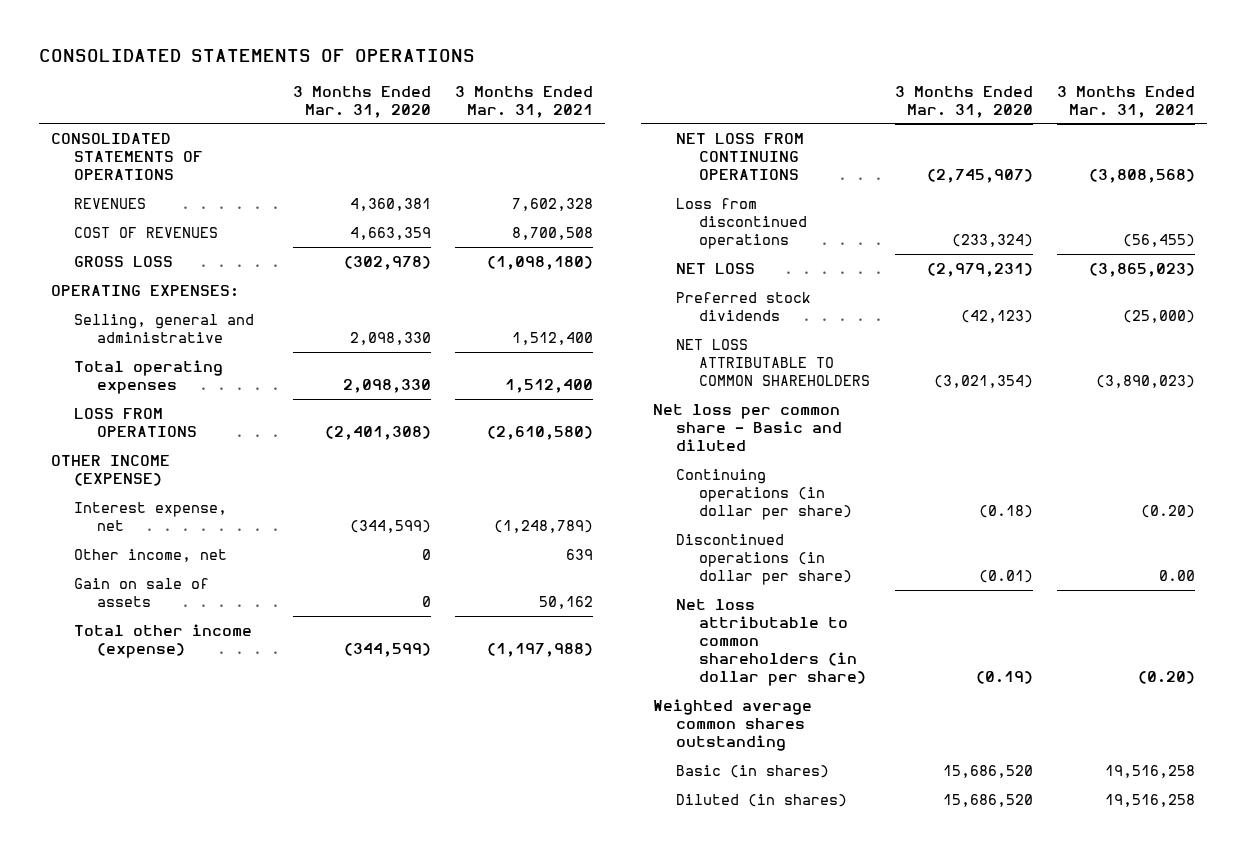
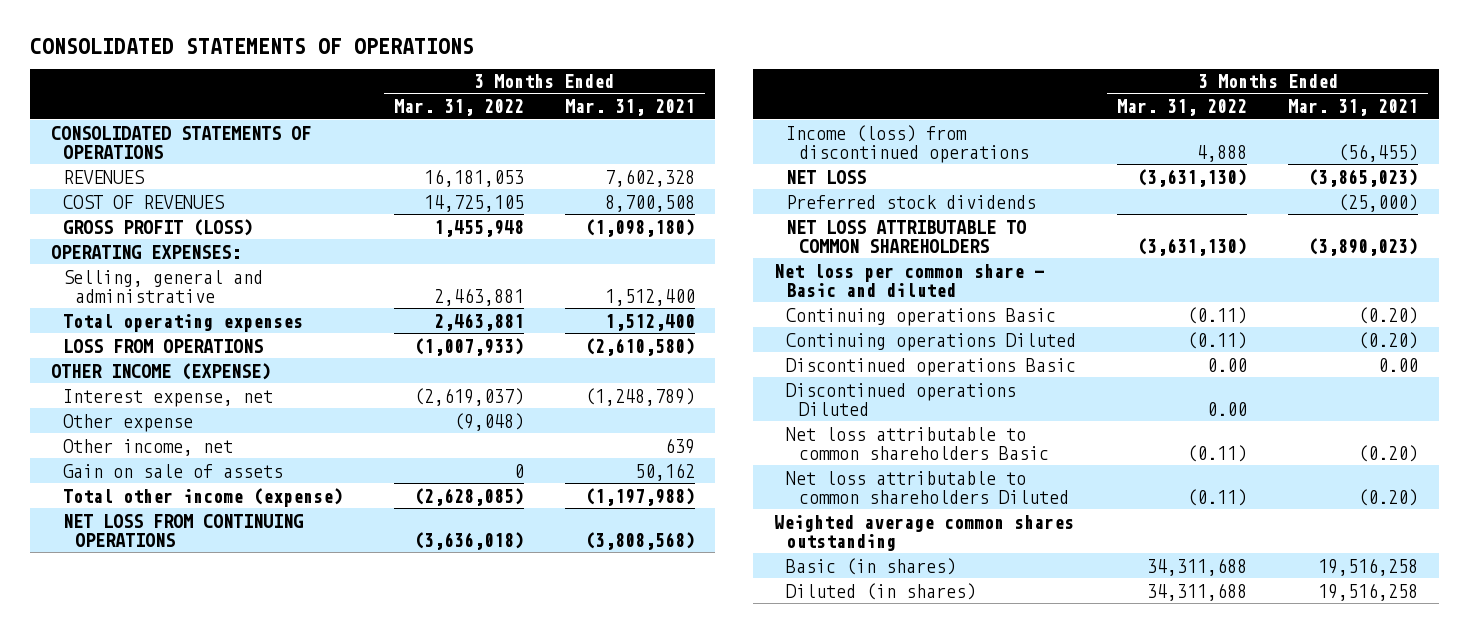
- | 3 Months Ended Mar. 31, 2020 | 3 Months Ended Mar. 31, 2021
+ | 3 Months Ended Mar. 31, 2022 | 3 Months Ended Mar. 31, 2021
- GROSS LOSS | (302,978) | (1,098,180)
+ GROSS PROFIT (LOSS) | 1,455,948 | (1,098,180)
+ Other expense | (9,048) |
- Loss from discontinued operations | (233,324) | (56,455)
+ Income (loss) from discontinued operations | 4,888 | (56,455)
- Continuing operations (in dollar per share) | (0.18) | (0.20)
- Discontinued operations (in dollar per share) | (0.01) | 0.00
- Net loss attributable to common shareholders (in dollar per share) | (0.19) | (0.20)
+ Continuing operations Basic | (0.11) | (0.20)
+ Continuing operations Diluted | (0.11) | (0.20)
+ Discontinued operations Basic | 0.00 | 0.00
+ Discontinued operations Diluted | 0.00 |
+ Net loss attributable to common shareholders Basic | (0.11) | (0.20)
+ Net loss attributable to common shareholders Diluted | (0.11) | (0.20)

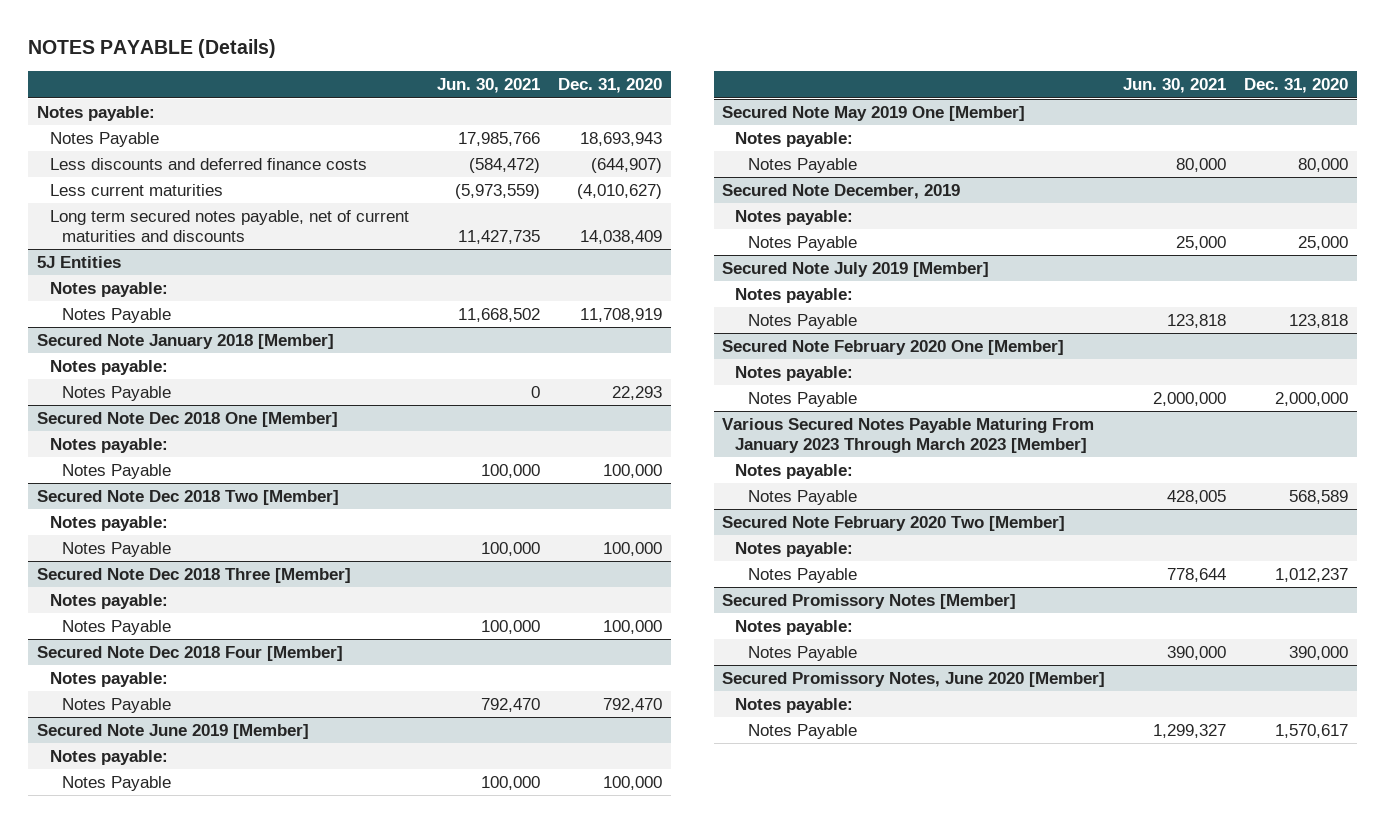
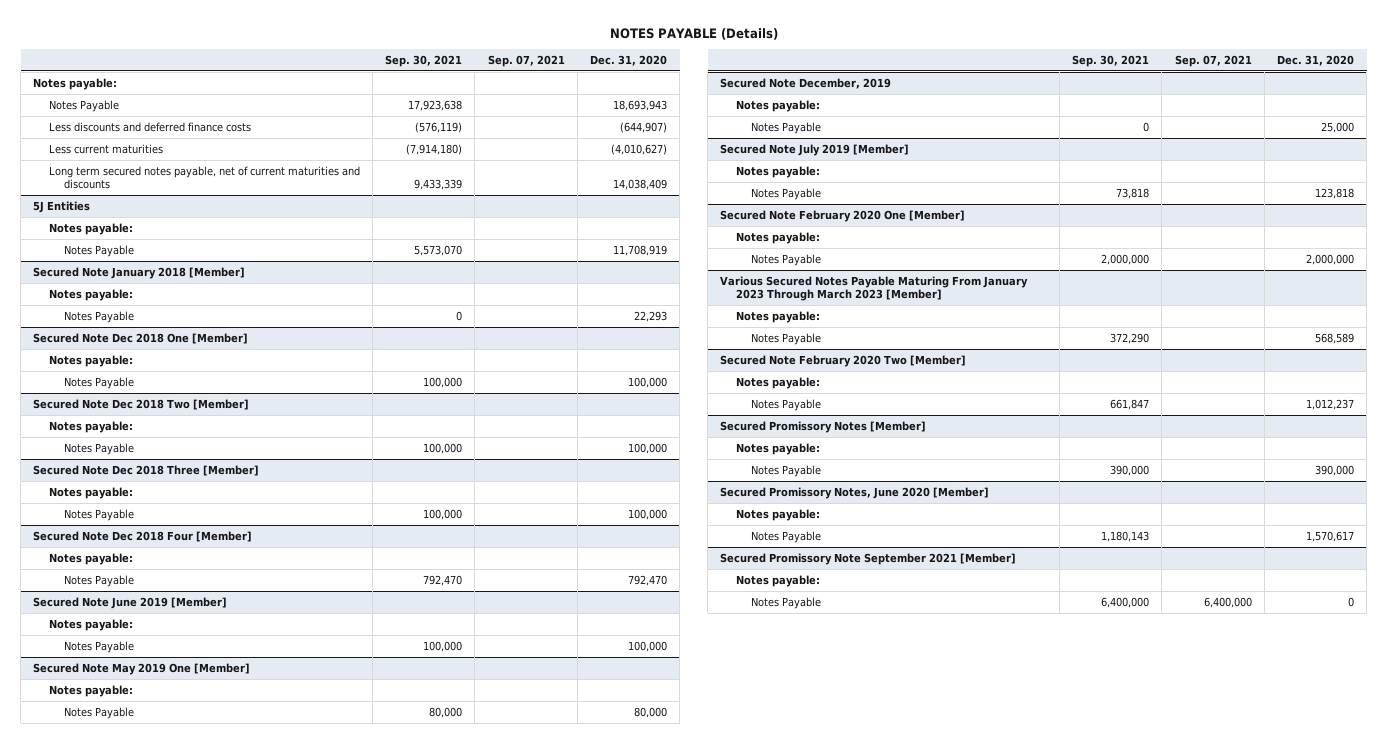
- | Jun. 30, 2021 | Dec. 31, 2020
+ | Sep. 30, 2021 | Sep. 07, 2021 | Dec. 31, 2020
+ Secured Promissory Note September 2021 [Member]
+ Notes payable:
+ Notes Payable | 6,400,000 | 6,400,000 | 0

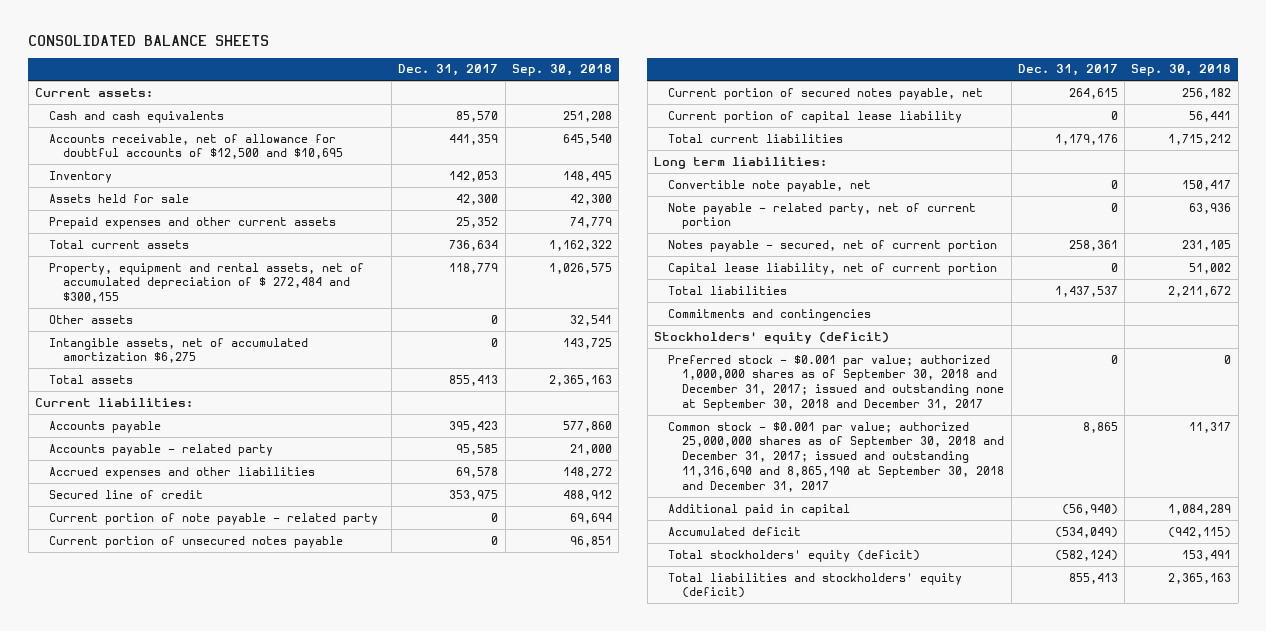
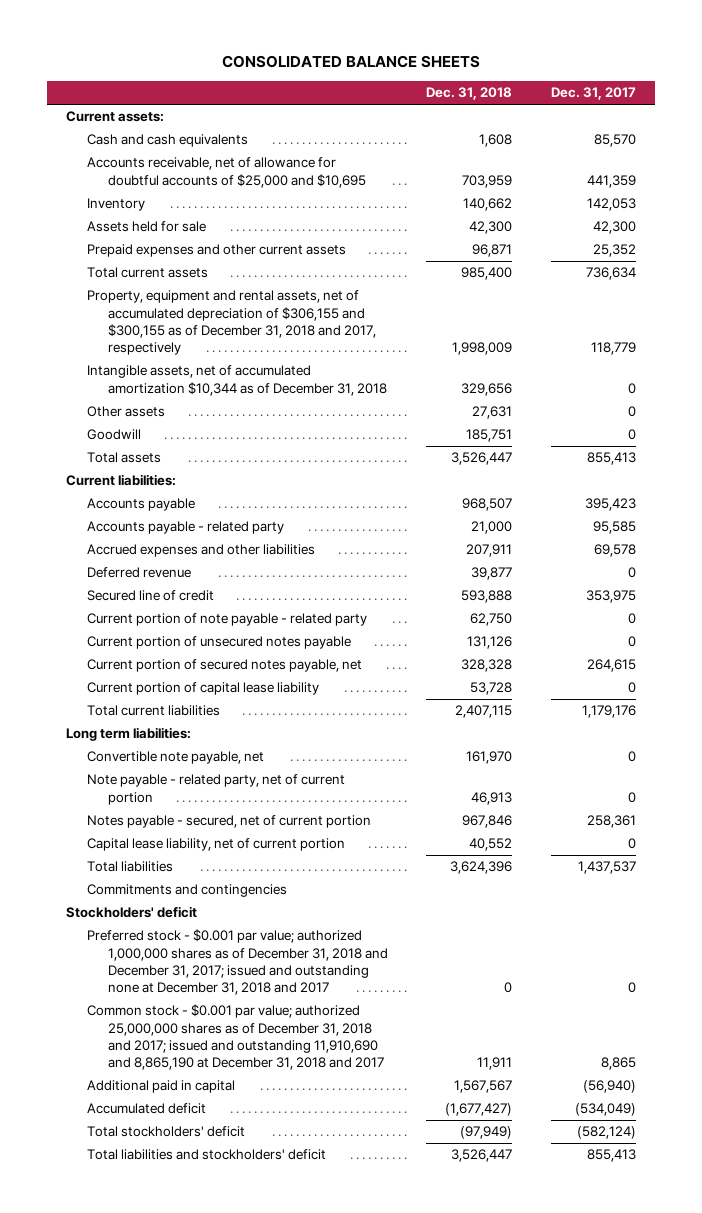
- | Dec. 31, 2017 | Sep. 30, 2018
+ | Dec. 31, 2018 | Dec. 31, 2017
- Accounts receivable, net of allowance for doubtful accounts of $12,500 and $10,695 | 441,359 | 645,540
+ Accounts receivable, net of allowance for doubtful accounts of $25,000 and $10,695 | 703,959 | 441,359
- Property, equipment and rental assets, net of accumulated depreciation of $ 272,484 and $300,155 | 118,779 | 1,026,575
+ Property, equipment and rental assets, net of accumulated depreciation of $306,155 and $300,155 as of December 31, 2018 and 2017, respectively | 1,998,009 | 118,779
+ Intangible assets, net of accumulated amortization $10,344 as of December 31, 2018 | 329,656 | 0
- Intangible assets, net of accumulated amortization $6,275 | 0 | 143,725
+ Goodwill | 185,751 | 0
+ Deferred revenue | 39,877 | 0
- Stockholders' equity (deficit)
- Preferred stock - $0.001 par value; authorized 1,000,000 shares as of September 30, 2018 and December 31, 2017; issued and outstanding none at September 30, 2018 and December 31, 2017 | 0 | 0
- Common stock - $0.001 par value; authorized 25,000,000 shares as of September 30, 2018 and December 31, 2017; issued and outstanding 11,316,690 and 8,865,190 at September 30, 2018 and December 31, 2017 | 8,865 | 11,317
+ Stockholders' deficit
+ Preferred stock - $0.001 par value; authorized 1,000,000 shares as of December 31, 2018 and December 31, 2017; issued and outstanding none at December 31, 2018 and 2017 | 0 | 0
+ Common stock - $0.001 par value; authorized 25,000,000 shares as of December 31, 2018 and 2017; issued and outstanding 11,910,690 and 8,865,190 at December 31, 2018 and 2017 | 11,911 | 8,865
- Total stockholders' equity (deficit) | (582,124) | 153,491
- Total liabilities and stockholders' equity (deficit) | 855,413 | 2,365,163
+ Total stockholders' deficit | (97,949) | (582,124)
+ Total liabilities and stockholders' deficit | 3,526,447 | 855,413

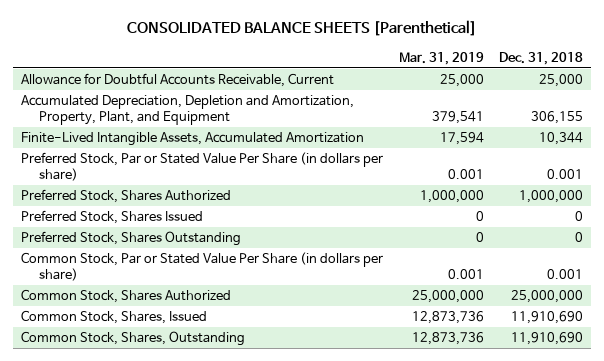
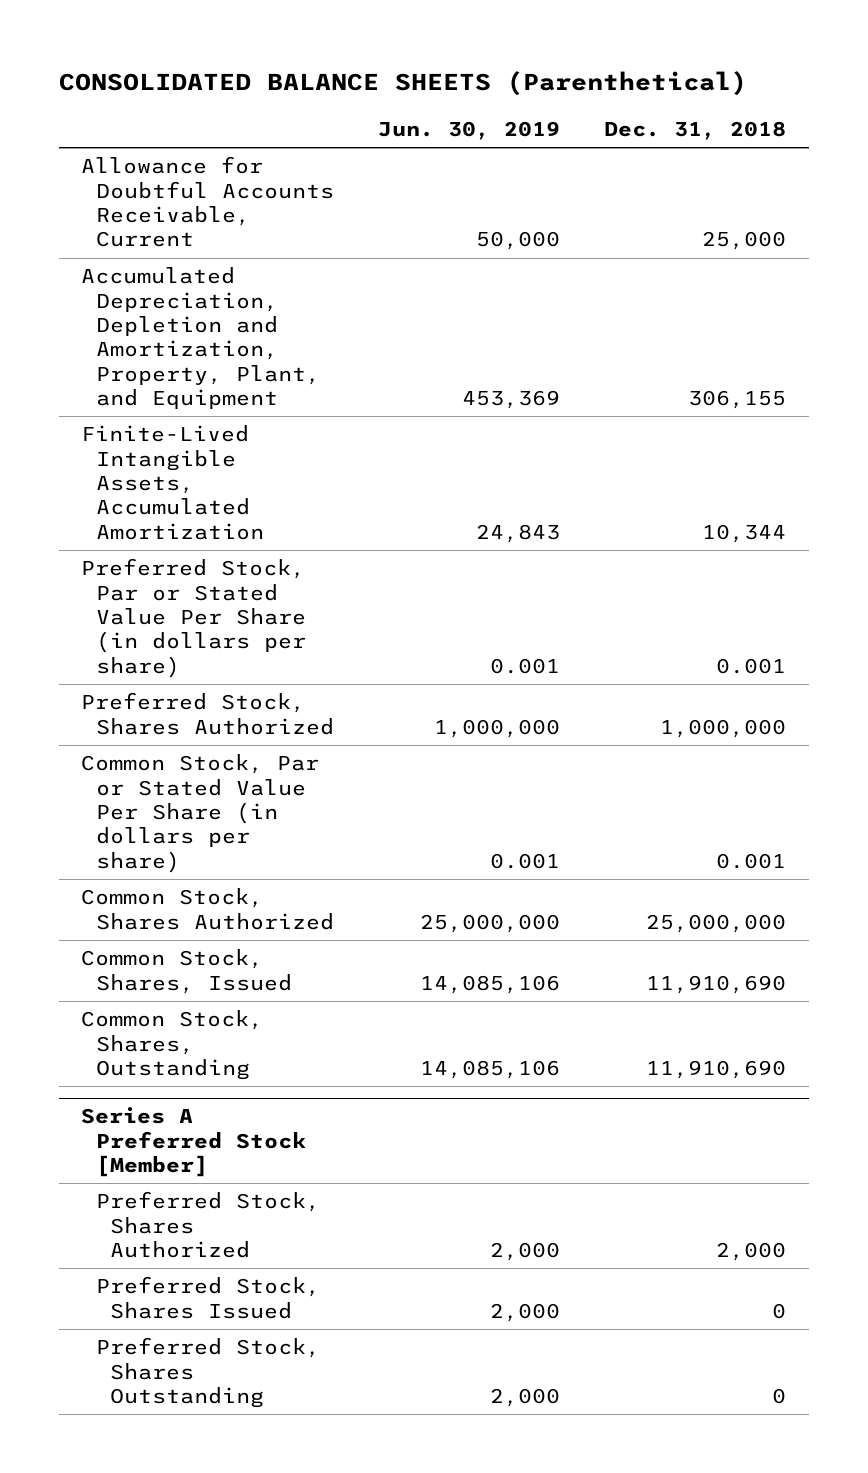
- CONSOLIDATED BALANCE SHEETS [Parenthetical]
+ CONSOLIDATED BALANCE SHEETS (Parenthetical)
- | Mar. 31, 2019 | Dec. 31, 2018
+ | Jun. 30, 2019 | Dec. 31, 2018
- Preferred Stock, Shares Issued | 0 | 0
- Preferred Stock, Shares Outstanding | 0 | 0
+ Series A Preferred Stock [Member]
+ Preferred Stock, Shares Authorized | 2,000 | 2,000
+ Preferred Stock, Shares Issued | 2,000 | 0
+ Preferred Stock, Shares Outstanding | 2,000 | 0

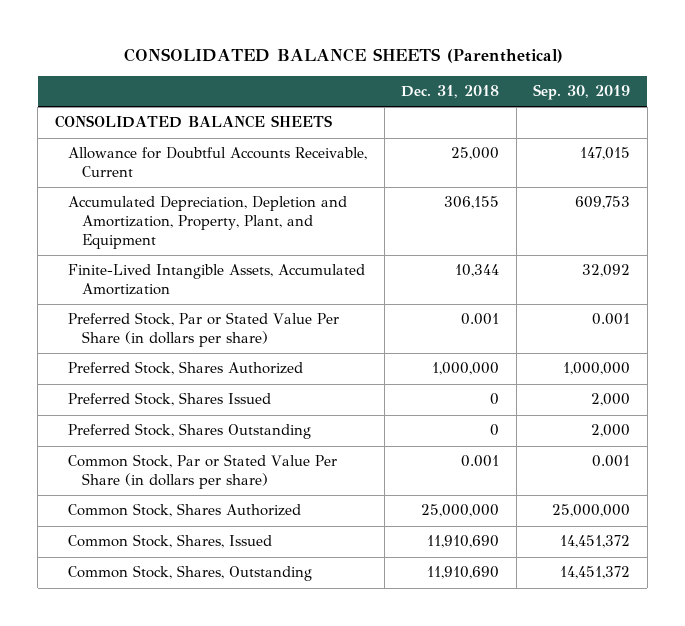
- | Jun. 30, 2019 | Dec. 31, 2018
+ | Dec. 31, 2018 | Sep. 30, 2019
+ CONSOLIDATED BALANCE SHEETS
+ Preferred Stock, Shares Issued | 0 | 2,000
+ Preferred Stock, Shares Outstanding | 0 | 2,000
- Series A Preferred Stock [Member]
- Preferred Stock, Shares Authorized | 2,000 | 2,000
- Preferred Stock, Shares Issued | 2,000 | 0
- Preferred Stock, Shares Outstanding | 2,000 | 0

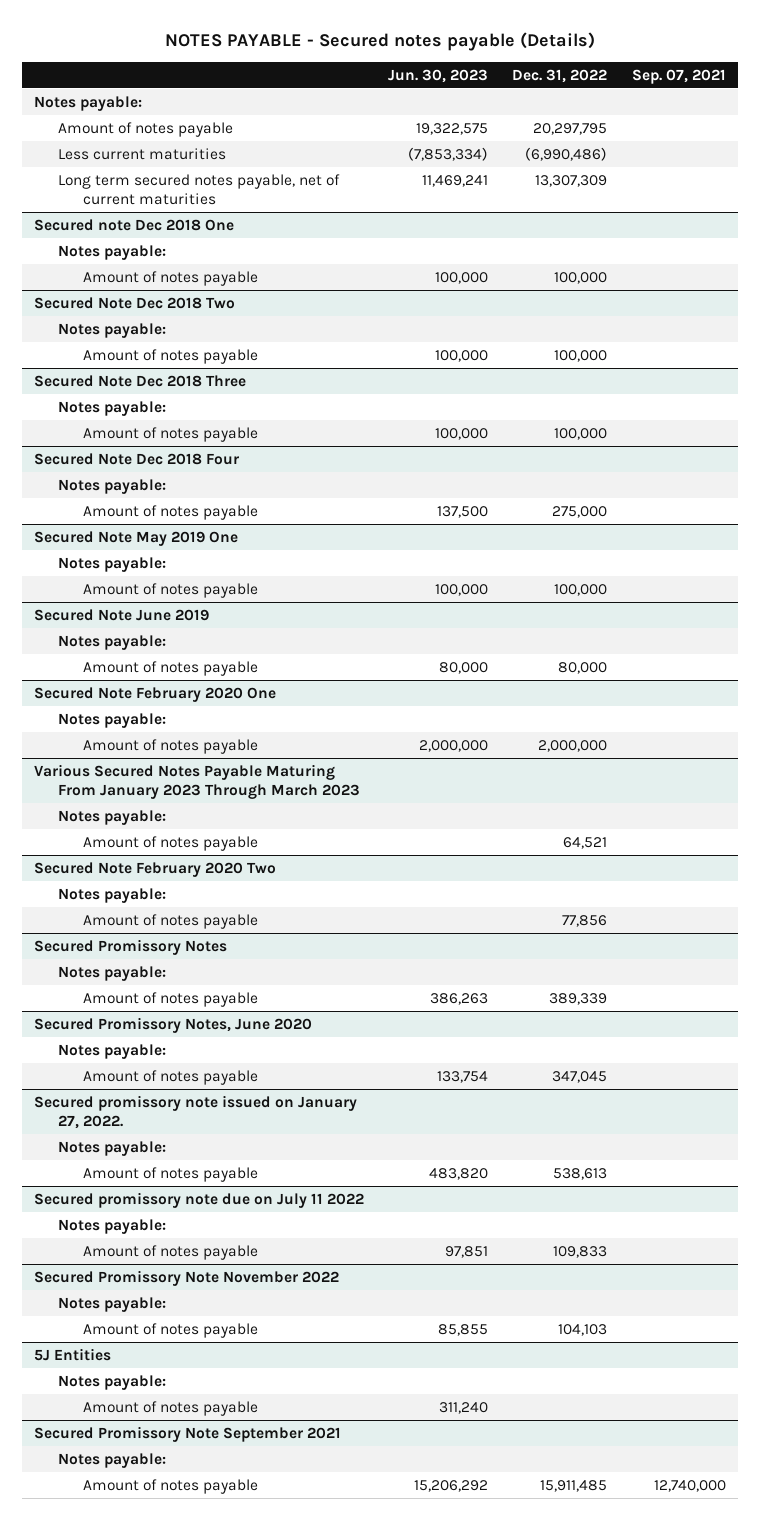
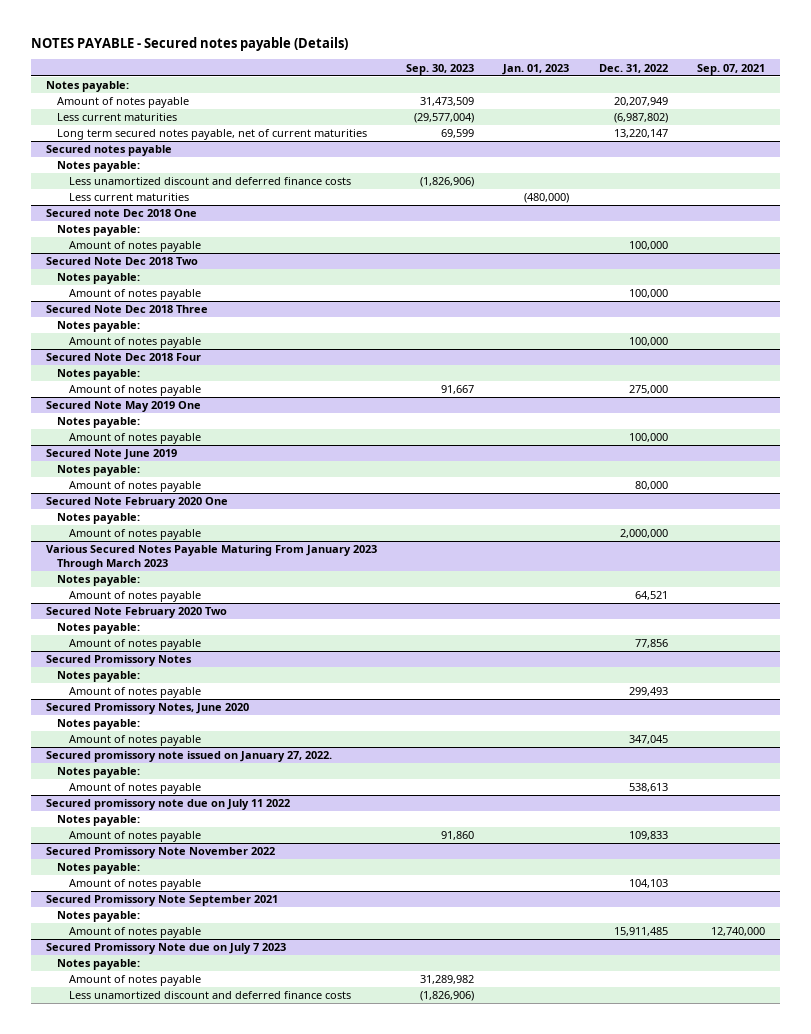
- | Jun. 30, 2023 | Dec. 31, 2022 | Sep. 07, 2021
+ | Sep. 30, 2023 | Jan. 01, 2023 | Dec. 31, 2022 | Sep. 07, 2021
- Amount of notes payable | 19,322,575 | 20,297,795 |
- Less current maturities | (7,853,334) | (6,990,486) |
- Long term secured notes payable, net of current maturities | 11,469,241 | 13,307,309 |
+ Amount of notes payable | 31,473,509 | | 20,207,949 |
+ Less current maturities | (29,577,004) | | (6,987,802) |
+ Long term secured notes payable, net of current maturities | 69,599 | | 13,220,147 |
+ Secured notes payable
+ Notes payable:
+ Less unamortized discount and deferred finance costs | (1,826,906) | | |
+ Less current maturities | | (480,000) | |
@ Secured Promissory Notes
- Amount of notes payable | 386,263 | 389,339 |
+ Amount of notes payable | | | 299,493 |
- 5J Entities
- Notes payable:
- Amount of notes payable | 311,240 | |
+ Secured Promissory Note due on July 7 2023
+ Notes payable:
+ Amount of notes payable | 31,289,982 | | |
+ Less unamortized discount and deferred finance costs | (1,826,906) | | |

